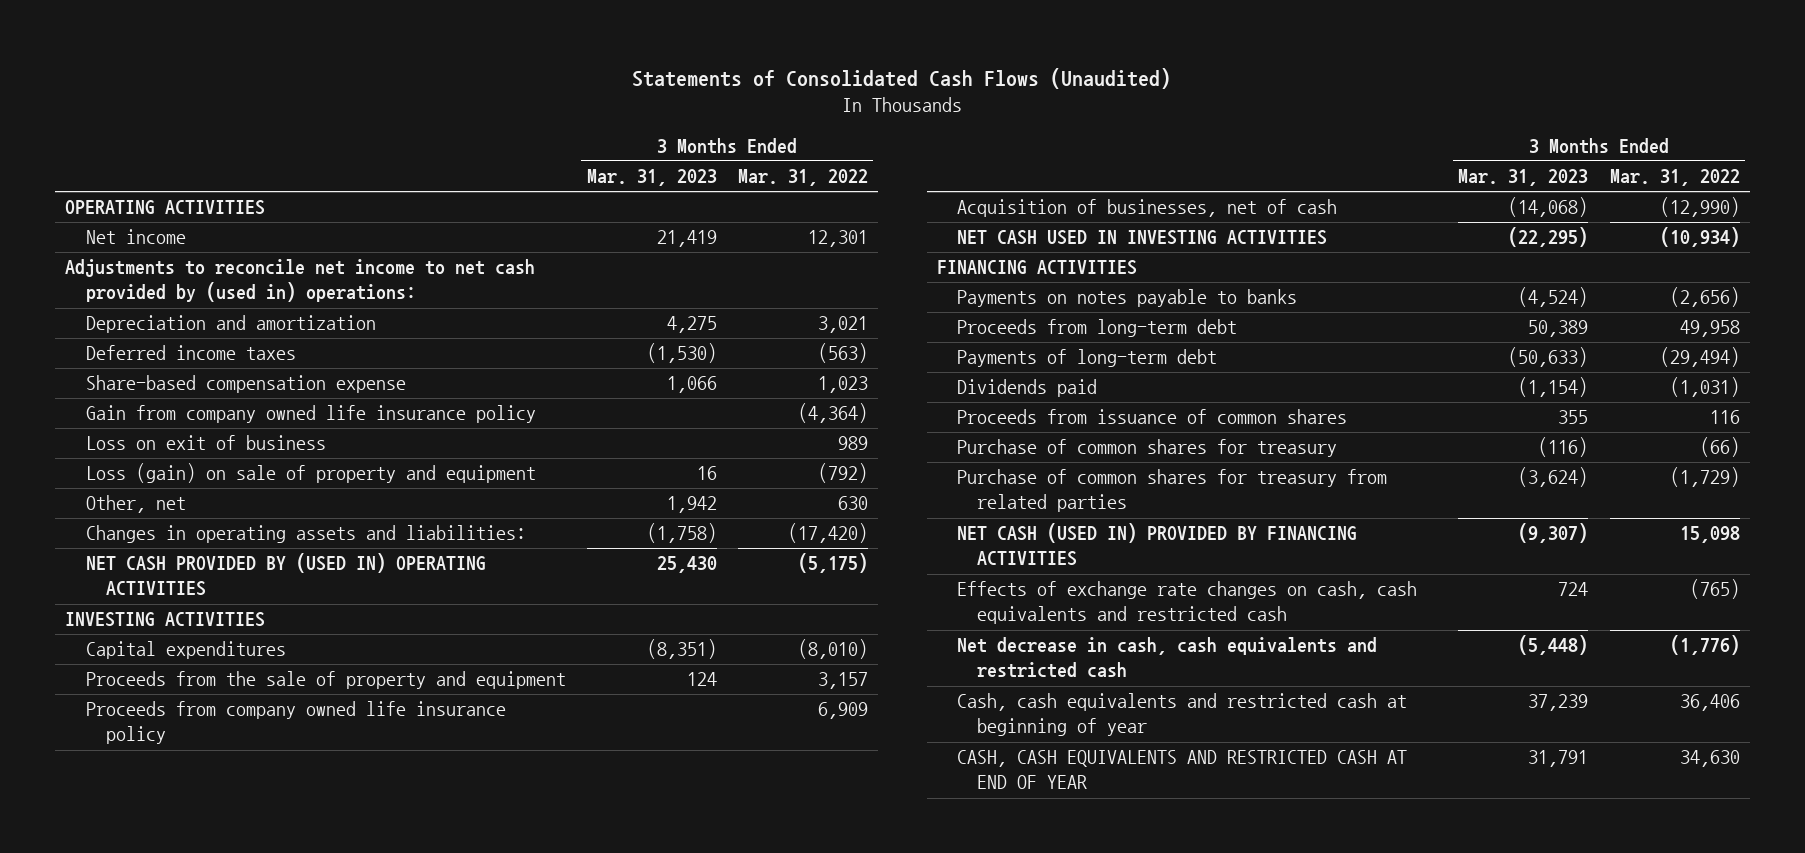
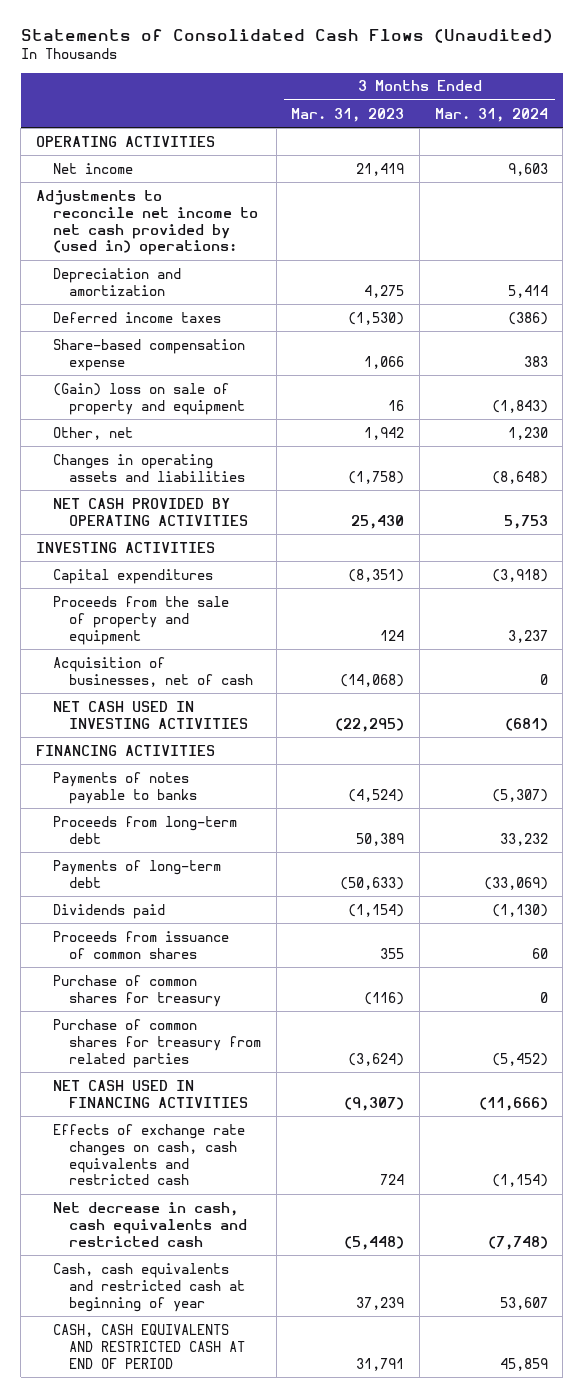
- | 3 Months Ended Mar. 31, 2023 | 3 Months Ended Mar. 31, 2022
+ | 3 Months Ended Mar. 31, 2023 | 3 Months Ended Mar. 31, 2024
- Gain from company owned life insurance policy | | (4,364)
- Loss on exit of business | | 989
- Loss (gain) on sale of property and equipment | 16 | (792)
+ (Gain) loss on sale of property and equipment | 16 | (1,843)
- Changes in operating assets and liabilities: | (1,758) | (17,420)
- NET CASH PROVIDED BY (USED IN) OPERATING ACTIVITIES | 25,430 | (5,175)
+ Changes in operating assets and liabilities | (1,758) | (8,648)
+ NET CASH PROVIDED BY OPERATING ACTIVITIES | 25,430 | 5,753
- Proceeds from company owned life insurance policy | | 6,909
- Payments on notes payable to banks | (4,524) | (2,656)
+ Payments of notes payable to banks | (4,524) | (5,307)
- NET CASH (USED IN) PROVIDED BY FINANCING ACTIVITIES | (9,307) | 15,098
+ NET CASH USED IN FINANCING ACTIVITIES | (9,307) | (11,666)
- CASH, CASH EQUIVALENTS AND RESTRICTED CASH AT END OF YEAR | 31,791 | 34,630
+ CASH, CASH EQUIVALENTS AND RESTRICTED CASH AT END OF PERIOD | 31,791 | 45,859

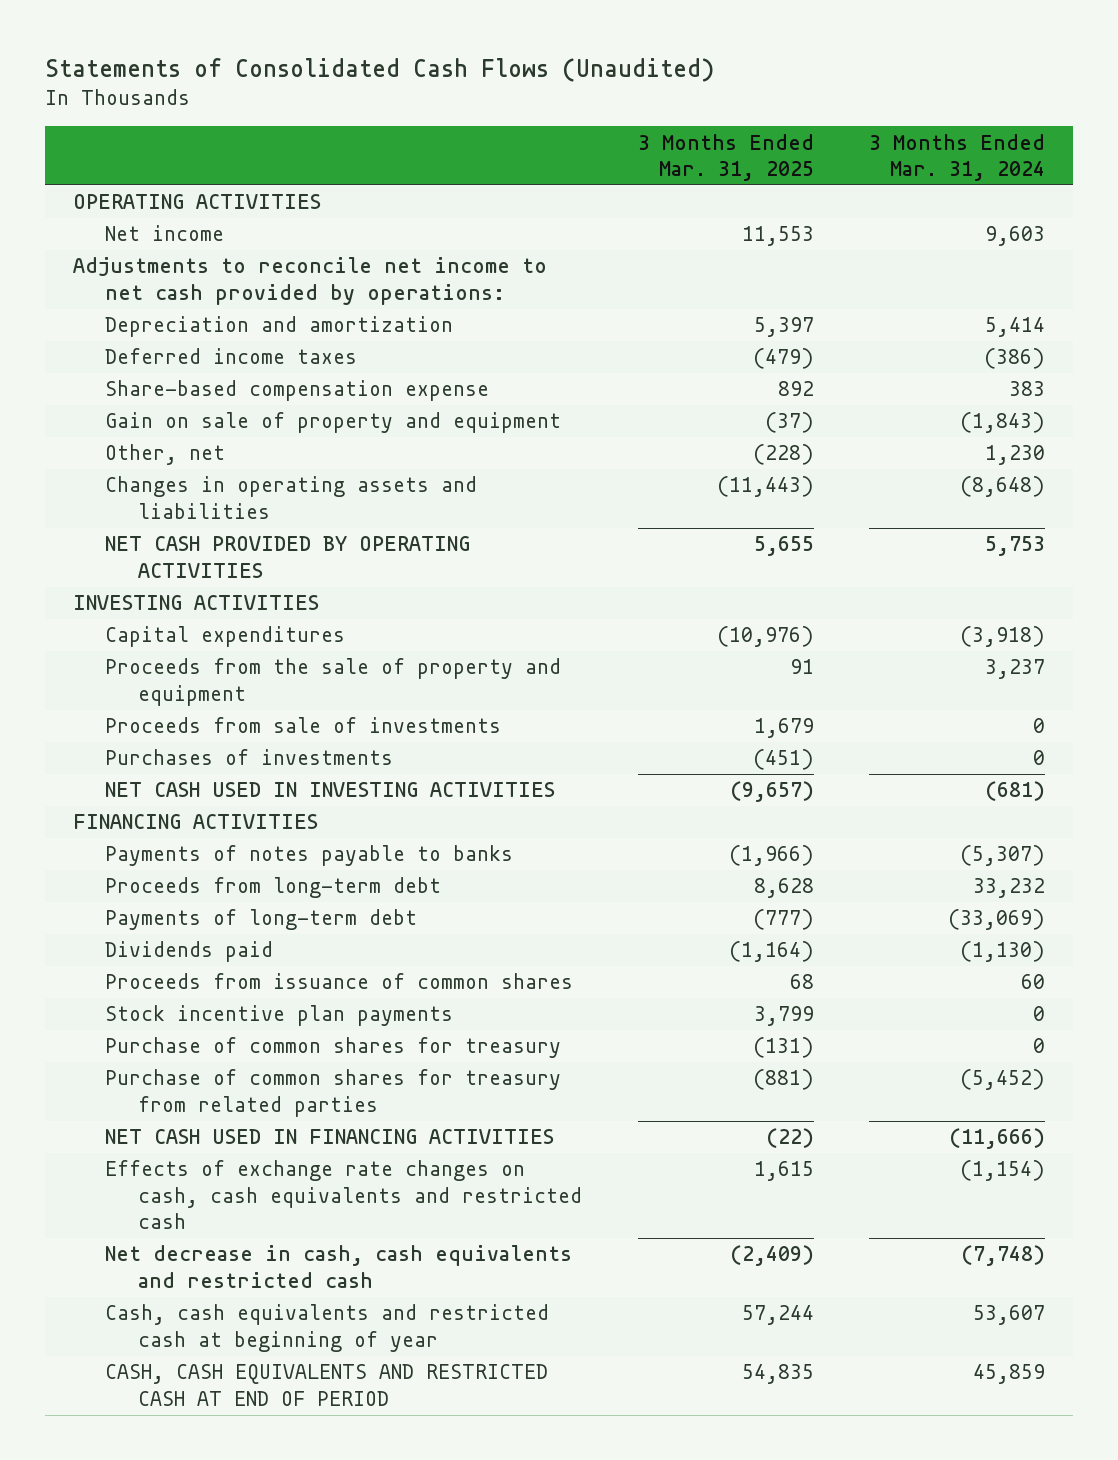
- | 3 Months Ended Mar. 31, 2023 | 3 Months Ended Mar. 31, 2024
+ | 3 Months Ended Mar. 31, 2025 | 3 Months Ended Mar. 31, 2024
- Adjustments to reconcile net income to net cash provided by (used in) operations:
+ Adjustments to reconcile net income to net cash provided by operations:
- (Gain) loss on sale of property and equipment | 16 | (1,843)
+ Gain on sale of property and equipment | (37) | (1,843)
- Acquisition of businesses, net of cash | (14,068) | 0
+ Proceeds from sale of investments | 1,679 | 0
+ Purchases of investments | (451) | 0
+ Stock incentive plan payments | 3,799 | 0

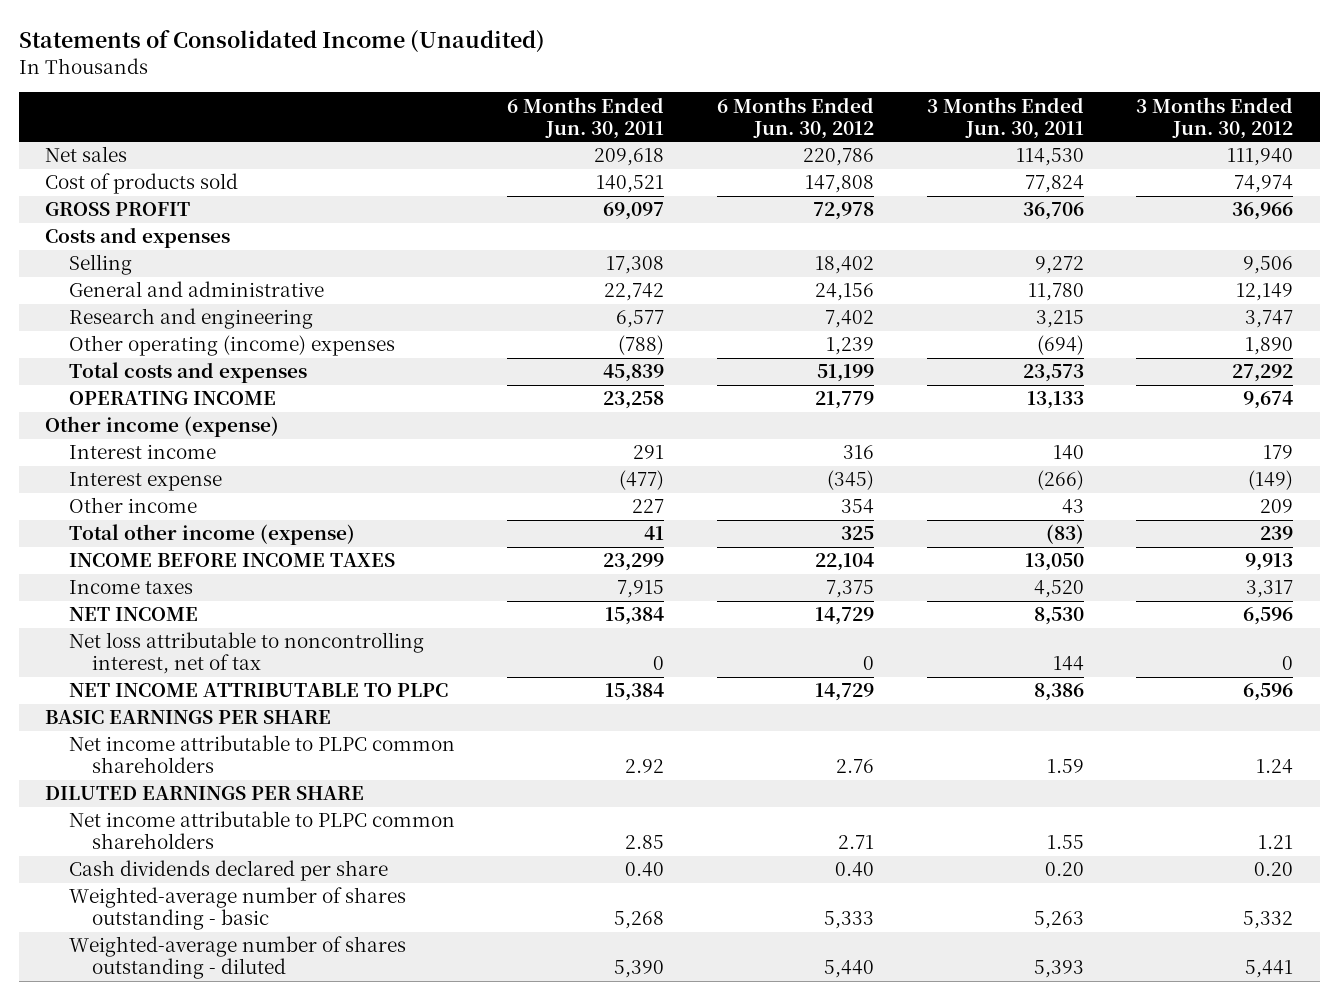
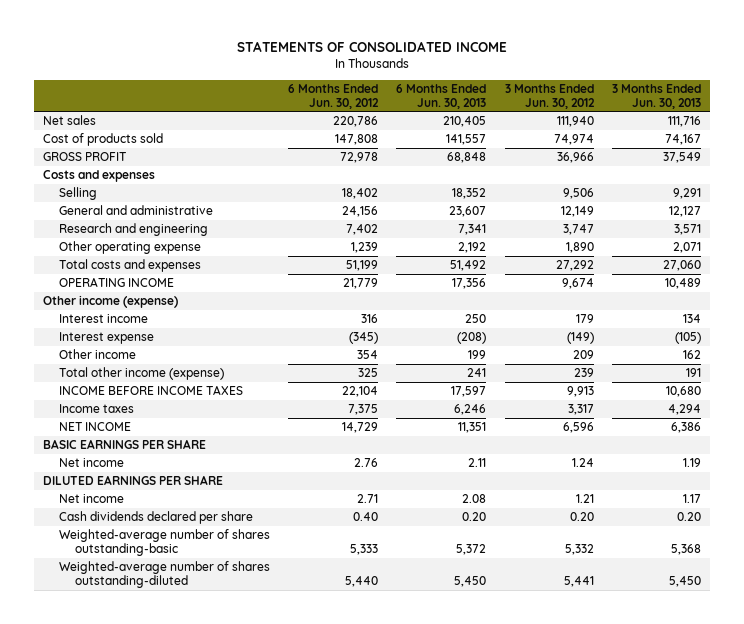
- Statements of Consolidated Income (Unaudited)
+ STATEMENTS OF CONSOLIDATED INCOME
- | 6 Months Ended Jun. 30, 2011 | 6 Months Ended Jun. 30, 2012 | 3 Months Ended Jun. 30, 2011 | 3 Months Ended Jun. 30, 2012
+ | 6 Months Ended Jun. 30, 2012 | 6 Months Ended Jun. 30, 2013 | 3 Months Ended Jun. 30, 2012 | 3 Months Ended Jun. 30, 2013
- Other operating (income) expenses | (788) | 1,239 | (694) | 1,890
+ Other operating expense | 1,239 | 2,192 | 1,890 | 2,071
- Net loss attributable to noncontrolling interest, net of tax | 0 | 0 | 144 | 0
- NET INCOME ATTRIBUTABLE TO PLPC | 15,384 | 14,729 | 8,386 | 6,596
- Net income attributable to PLPC common shareholders | 2.92 | 2.76 | 1.59 | 1.24
+ Net income | 2.76 | 2.11 | 1.24 | 1.19
- Net income attributable to PLPC common shareholders | 2.85 | 2.71 | 1.55 | 1.21
+ Net income | 2.71 | 2.08 | 1.21 | 1.17
- Weighted-average number of shares outstanding - basic | 5,268 | 5,333 | 5,263 | 5,332
- Weighted-average number of shares outstanding - diluted | 5,390 | 5,440 | 5,393 | 5,441
+ Weighted-average number of shares outstanding-basic | 5,333 | 5,372 | 5,332 | 5,368
+ Weighted-average number of shares outstanding-diluted | 5,440 | 5,450 | 5,441 | 5,450

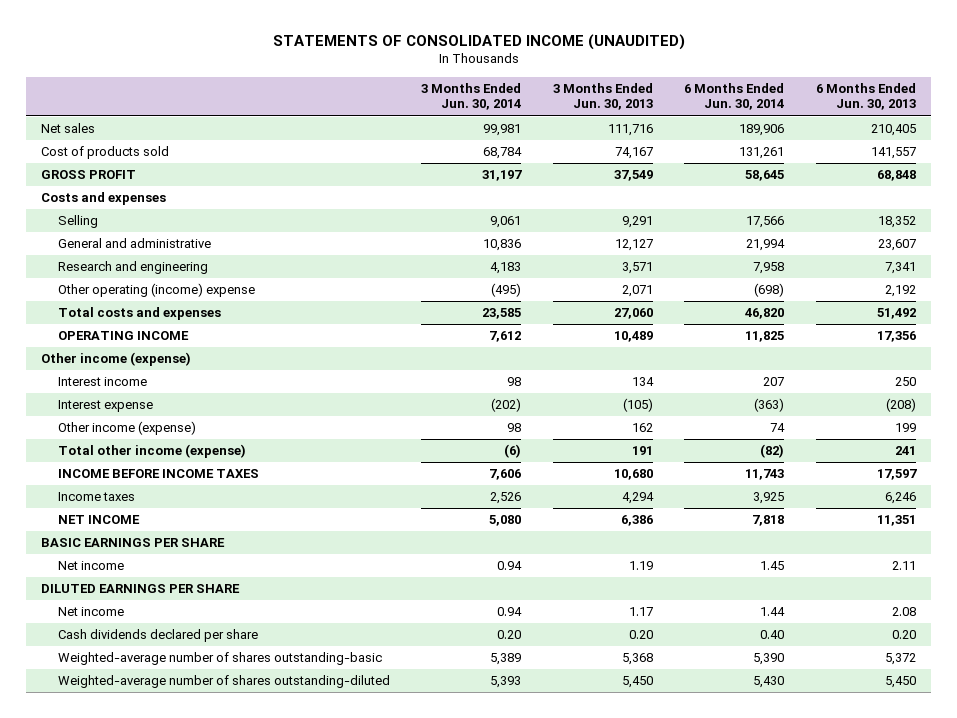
- STATEMENTS OF CONSOLIDATED INCOME
+ STATEMENTS OF CONSOLIDATED INCOME (UNAUDITED)
- | 6 Months Ended Jun. 30, 2012 | 6 Months Ended Jun. 30, 2013 | 3 Months Ended Jun. 30, 2012 | 3 Months Ended Jun. 30, 2013
+ | 3 Months Ended Jun. 30, 2014 | 3 Months Ended Jun. 30, 2013 | 6 Months Ended Jun. 30, 2014 | 6 Months Ended Jun. 30, 2013
- Other operating expense | 1,239 | 2,192 | 1,890 | 2,071
+ Other operating (income) expense | (495) | 2,071 | (698) | 2,192
- Other income | 354 | 199 | 209 | 162
+ Other income (expense) | 98 | 162 | 74 | 199

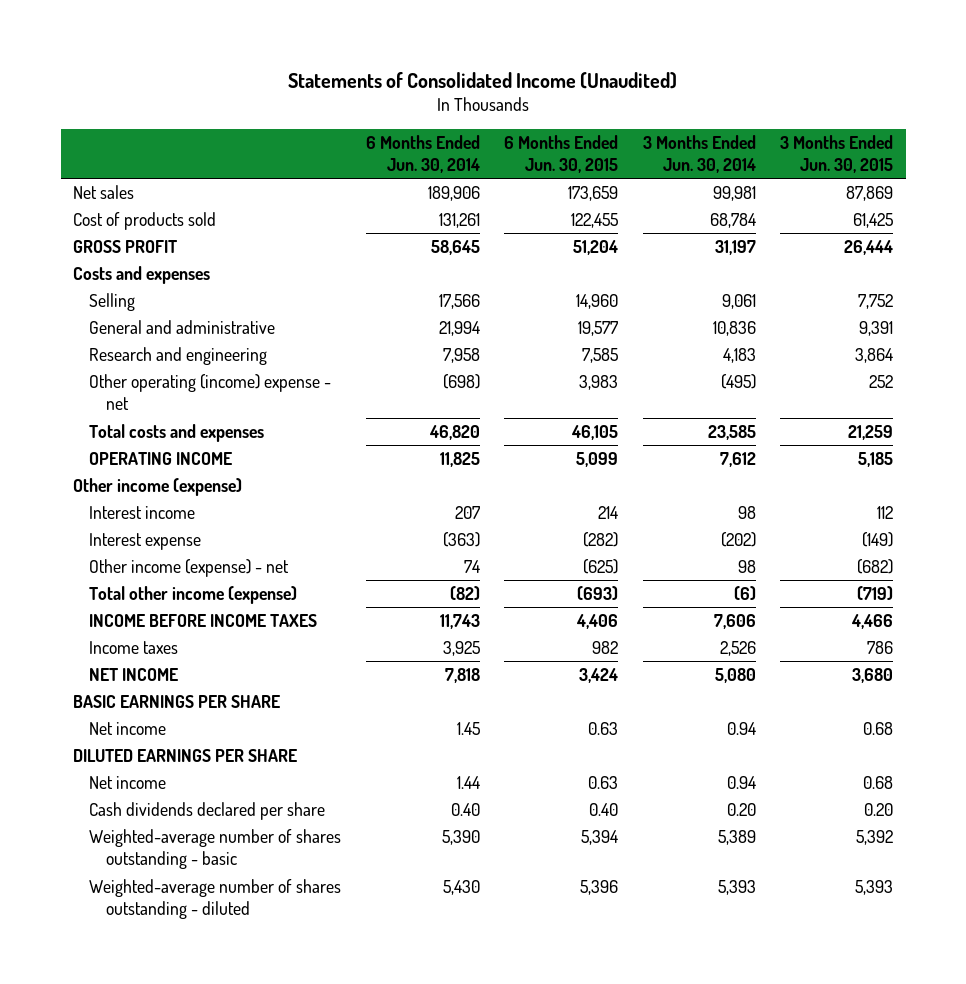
- STATEMENTS OF CONSOLIDATED INCOME (UNAUDITED)
+ Statements of Consolidated Income (Unaudited)
- | 3 Months Ended Jun. 30, 2014 | 3 Months Ended Jun. 30, 2013 | 6 Months Ended Jun. 30, 2014 | 6 Months Ended Jun. 30, 2013
+ | 6 Months Ended Jun. 30, 2014 | 6 Months Ended Jun. 30, 2015 | 3 Months Ended Jun. 30, 2014 | 3 Months Ended Jun. 30, 2015
- Other operating (income) expense | (495) | 2,071 | (698) | 2,192
+ Other operating (income) expense - net | (698) | 3,983 | (495) | 252
- Other income (expense) | 98 | 162 | 74 | 199
+ Other income (expense) - net | 74 | (625) | 98 | (682)
- Weighted-average number of shares outstanding-basic | 5,389 | 5,368 | 5,390 | 5,372
- Weighted-average number of shares outstanding-diluted | 5,393 | 5,450 | 5,430 | 5,450
+ Weighted-average number of shares outstanding - basic | 5,390 | 5,394 | 5,389 | 5,392
+ Weighted-average number of shares outstanding - diluted | 5,430 | 5,396 | 5,393 | 5,393

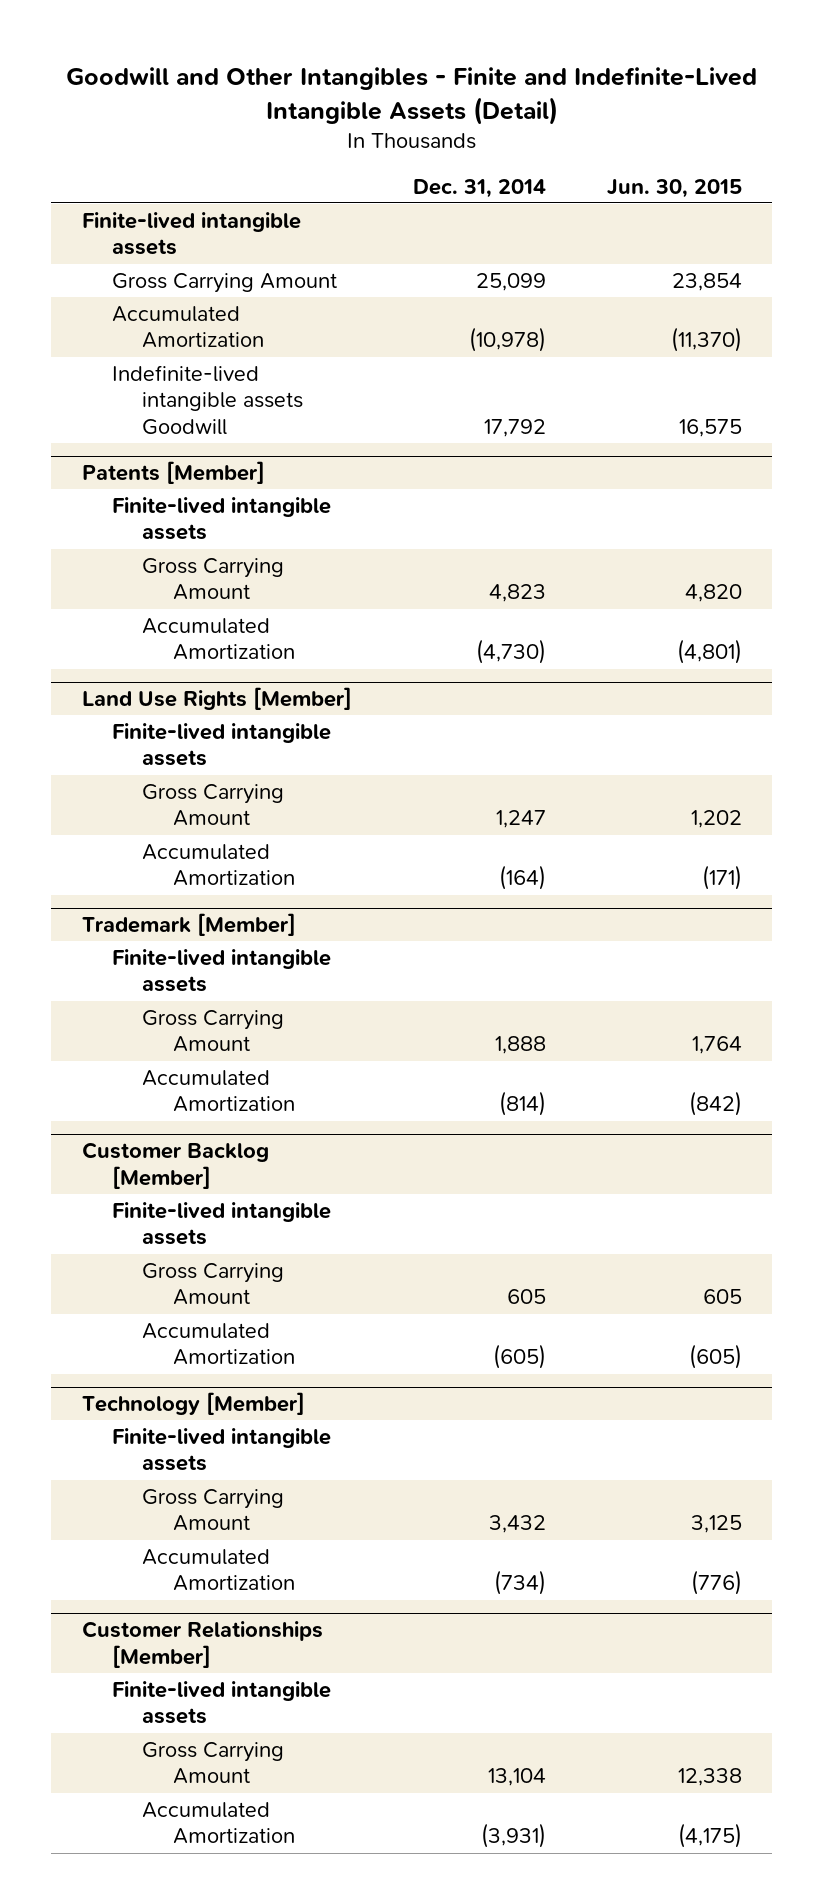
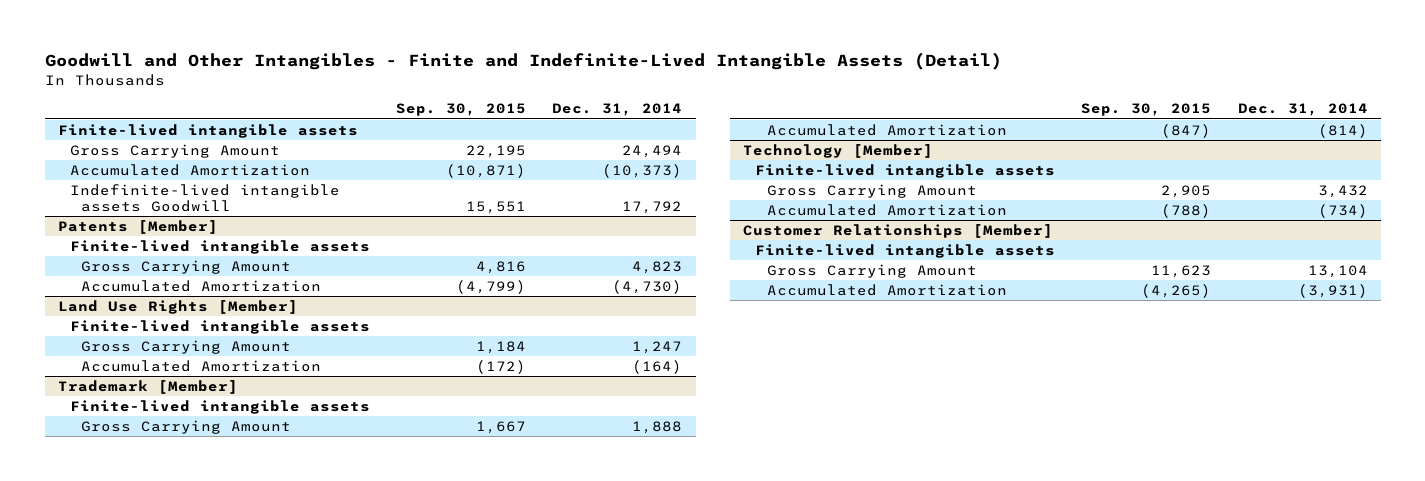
- | Dec. 31, 2014 | Jun. 30, 2015
+ | Sep. 30, 2015 | Dec. 31, 2014
- Gross Carrying Amount | 25,099 | 23,854
- Accumulated Amortization | (10,978) | (11,370)
+ Gross Carrying Amount | 22,195 | 24,494
+ Accumulated Amortization | (10,871) | (10,373)
- Customer Backlog [Member]
- Finite-lived intangible assets
- Gross Carrying Amount | 605 | 605
- Accumulated Amortization | (605) | (605)

